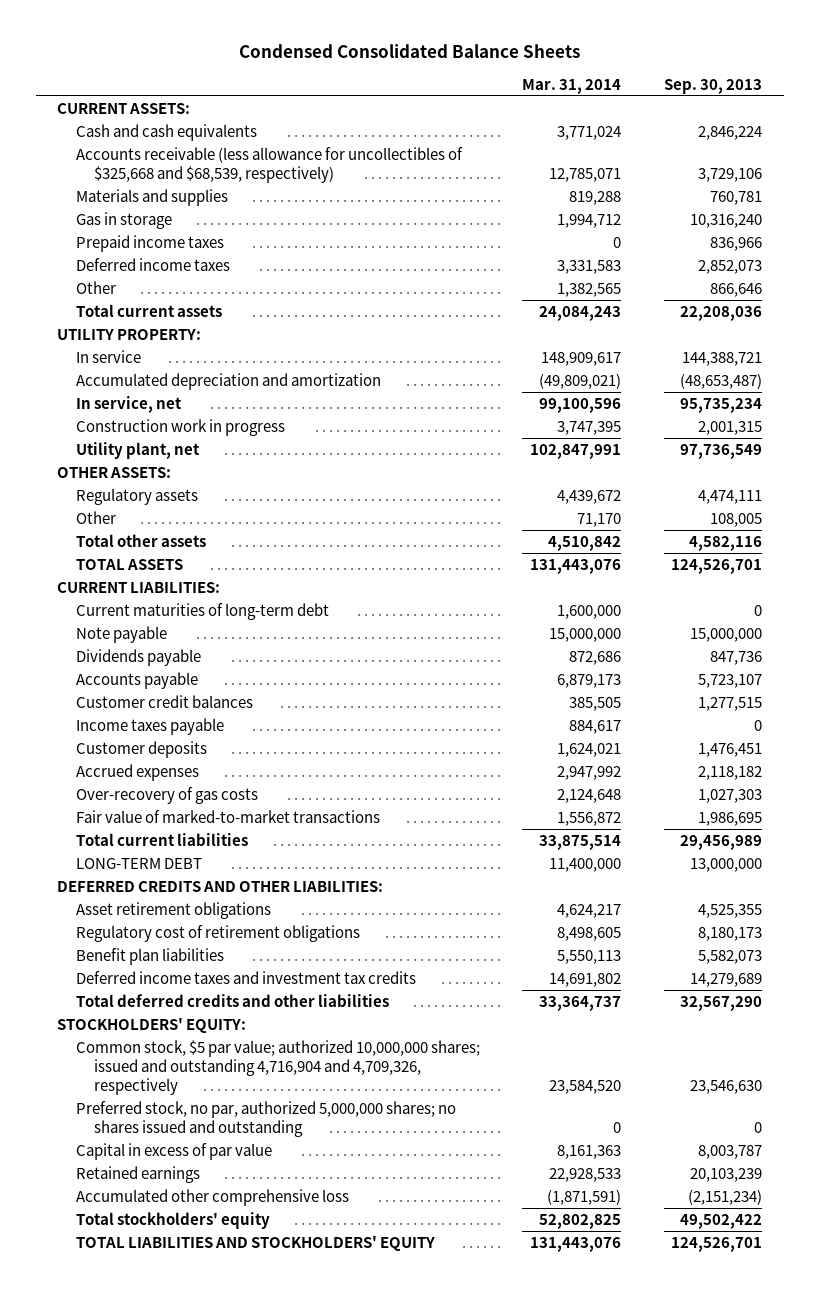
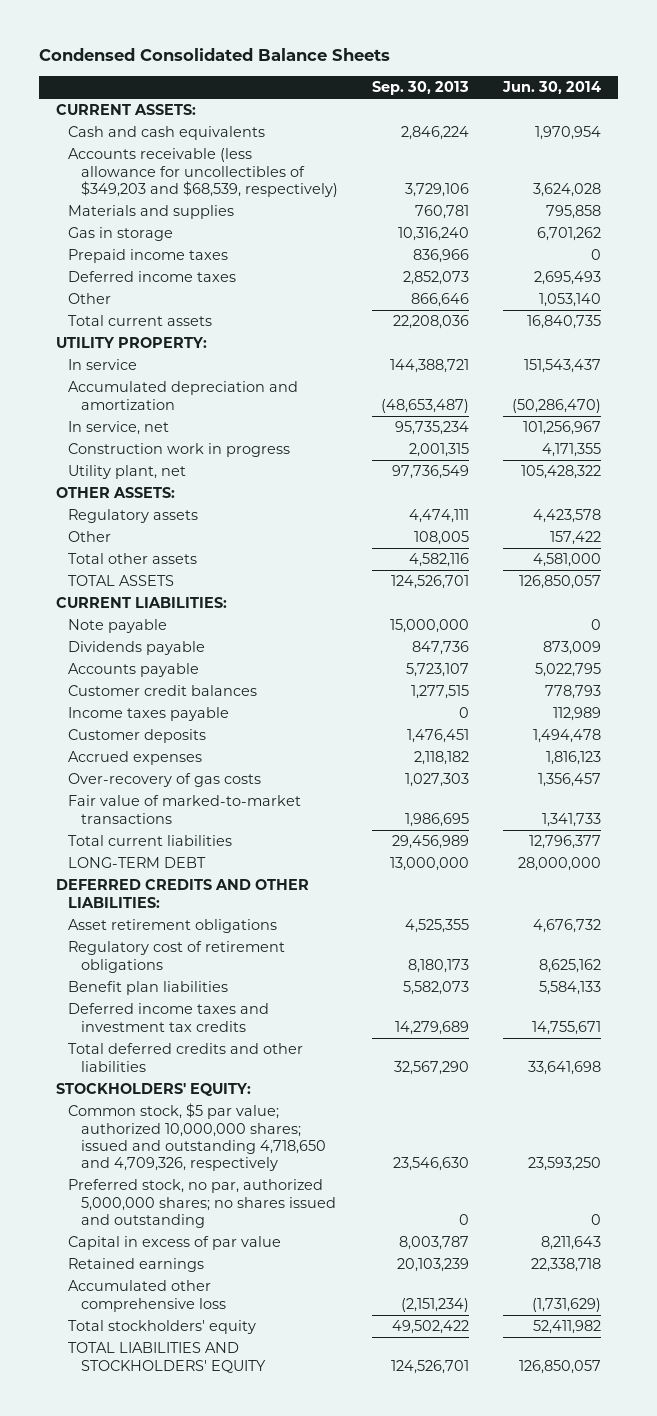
- | Mar. 31, 2014 | Sep. 30, 2013
+ | Sep. 30, 2013 | Jun. 30, 2014
- Accounts receivable (less allowance for uncollectibles of $325,668 and $68,539, respectively) | 12,785,071 | 3,729,106
+ Accounts receivable (less allowance for uncollectibles of $349,203 and $68,539, respectively) | 3,729,106 | 3,624,028
- Current maturities of long-term debt | 1,600,000 | 0
- Common stock, $5 par value; authorized 10,000,000 shares; issued and outstanding 4,716,904 and 4,709,326, respectively | 23,584,520 | 23,546,630
+ Common stock, $5 par value; authorized 10,000,000 shares; issued and outstanding 4,718,650 and 4,709,326, respectively | 23,546,630 | 23,593,250

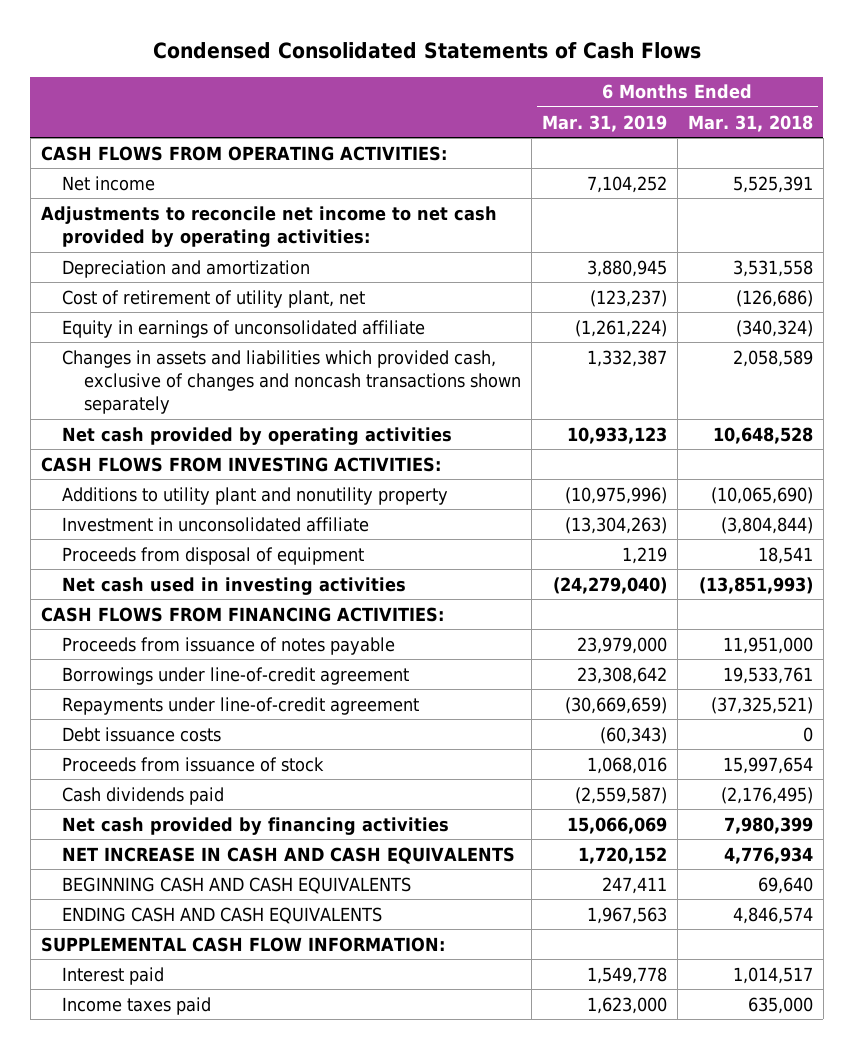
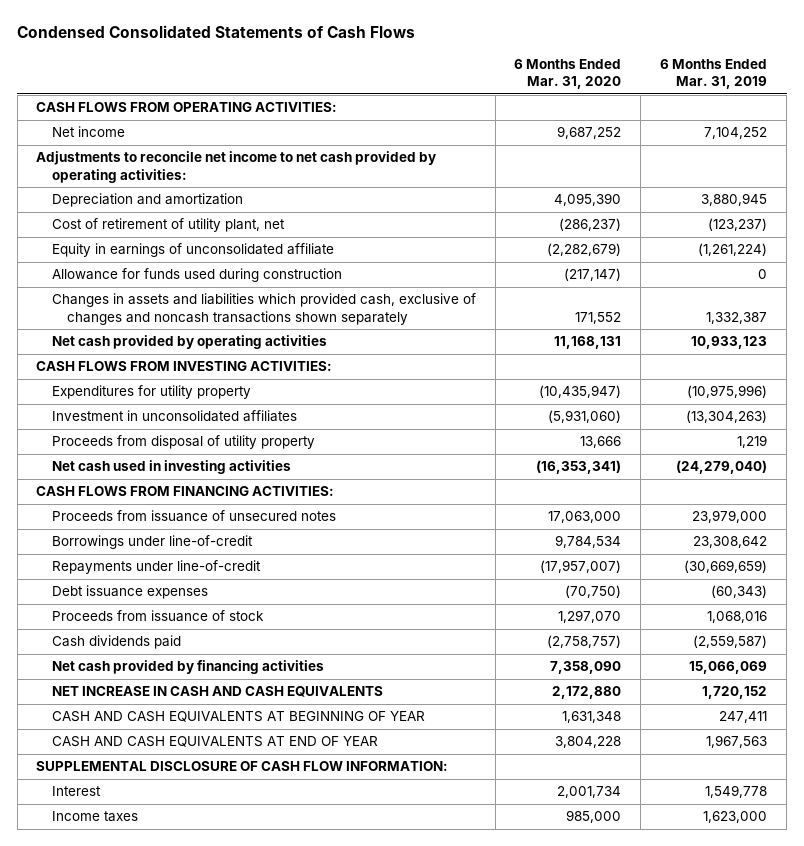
- | 6 Months Ended Mar. 31, 2019 | 6 Months Ended Mar. 31, 2018
+ | 6 Months Ended Mar. 31, 2020 | 6 Months Ended Mar. 31, 2019
+ Allowance for funds used during construction | (217,147) | 0
- Additions to utility plant and nonutility property | (10,975,996) | (10,065,690)
- Investment in unconsolidated affiliate | (13,304,263) | (3,804,844)
- Proceeds from disposal of equipment | 1,219 | 18,541
+ Expenditures for utility property | (10,435,947) | (10,975,996)
+ Investment in unconsolidated affiliates | (5,931,060) | (13,304,263)
+ Proceeds from disposal of utility property | 13,666 | 1,219
- Proceeds from issuance of notes payable | 23,979,000 | 11,951,000
- Borrowings under line-of-credit agreement | 23,308,642 | 19,533,761
- Repayments under line-of-credit agreement | (30,669,659) | (37,325,521)
- Debt issuance costs | (60,343) | 0
+ Proceeds from issuance of unsecured notes | 17,063,000 | 23,979,000
+ Borrowings under line-of-credit | 9,784,534 | 23,308,642
+ Repayments under line-of-credit | (17,957,007) | (30,669,659)
+ Debt issuance expenses | (70,750) | (60,343)
- BEGINNING CASH AND CASH EQUIVALENTS | 247,411 | 69,640
- ENDING CASH AND CASH EQUIVALENTS | 1,967,563 | 4,846,574
- SUPPLEMENTAL CASH FLOW INFORMATION:
- Interest paid | 1,549,778 | 1,014,517
- Income taxes paid | 1,623,000 | 635,000
+ CASH AND CASH EQUIVALENTS AT BEGINNING OF YEAR | 1,631,348 | 247,411
+ CASH AND CASH EQUIVALENTS AT END OF YEAR | 3,804,228 | 1,967,563
+ SUPPLEMENTAL DISCLOSURE OF CASH FLOW INFORMATION:
+ Interest | 2,001,734 | 1,549,778
+ Income taxes | 985,000 | 1,623,000

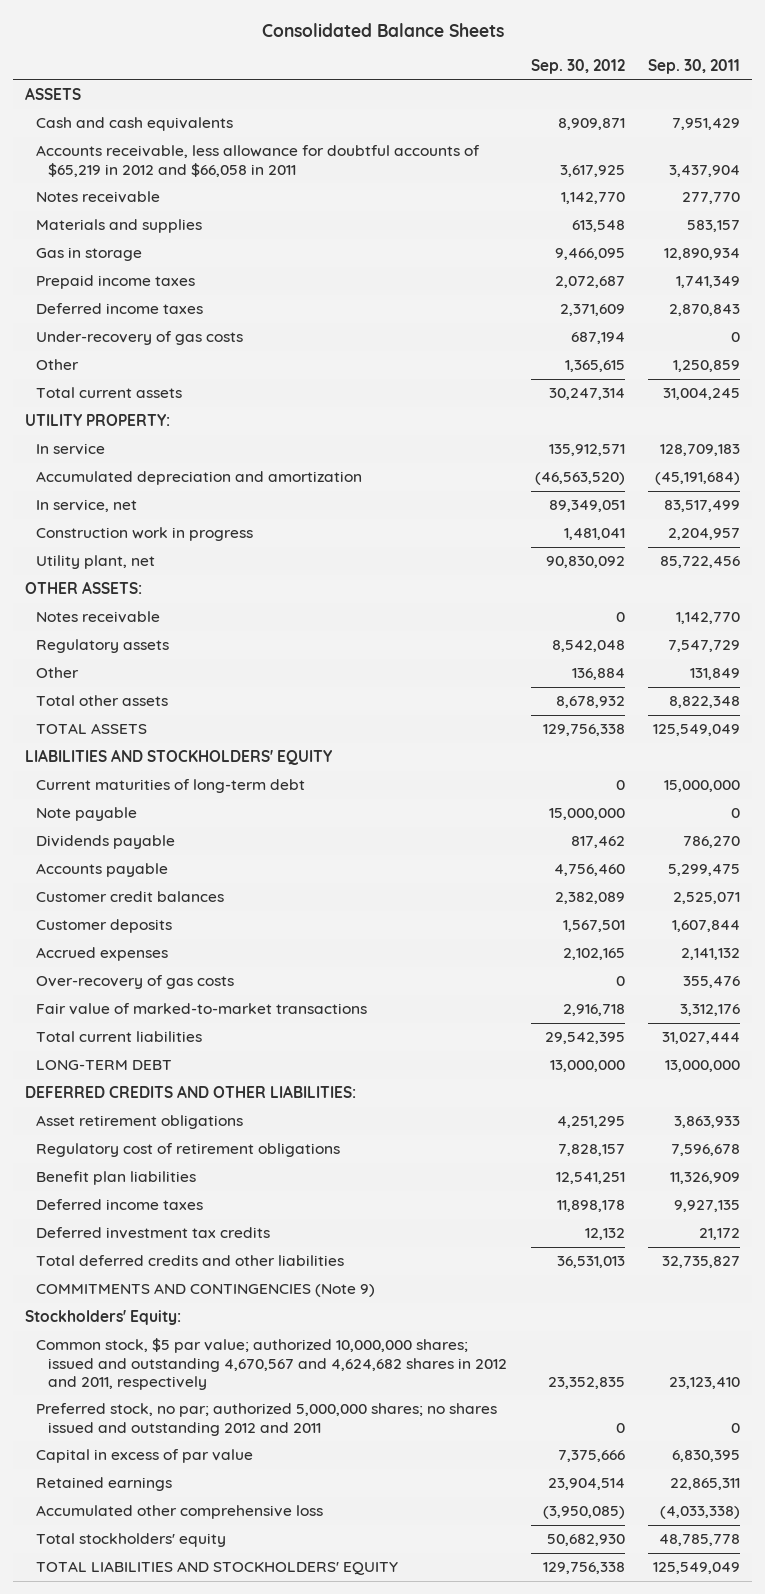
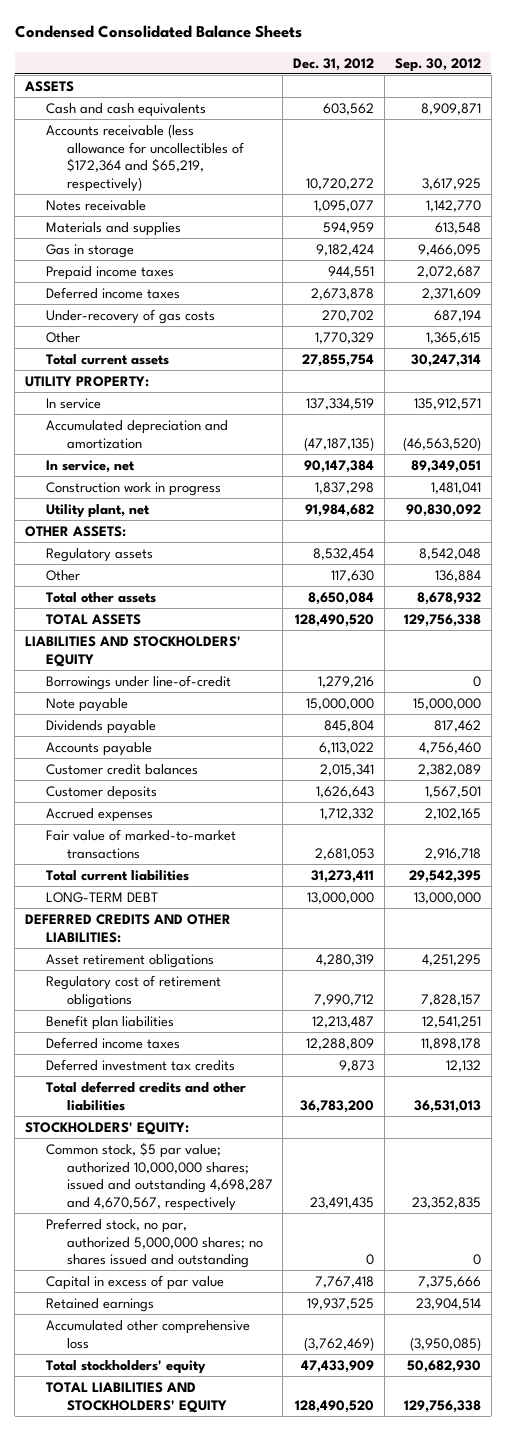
- Consolidated Balance Sheets
+ Condensed Consolidated Balance Sheets
- | Sep. 30, 2012 | Sep. 30, 2011
+ | Dec. 31, 2012 | Sep. 30, 2012
- Accounts receivable, less allowance for doubtful accounts of $65,219 in 2012 and $66,058 in 2011 | 3,617,925 | 3,437,904
+ Accounts receivable (less allowance for uncollectibles of $172,364 and $65,219, respectively) | 10,720,272 | 3,617,925
- Notes receivable | 0 | 1,142,770
- Current maturities of long-term debt | 0 | 15,000,000
+ Borrowings under line-of-credit | 1,279,216 | 0
- Over-recovery of gas costs | 0 | 355,476
- COMMITMENTS AND CONTINGENCIES (Note 9)
- Stockholders' Equity:
- Common stock, $5 par value; authorized 10,000,000 shares; issued and outstanding 4,670,567 and 4,624,682 shares in 2012 and 2011, respectively | 23,352,835 | 23,123,410
- Preferred stock, no par; authorized 5,000,000 shares; no shares issued and outstanding 2012 and 2011 | 0 | 0
+ STOCKHOLDERS' EQUITY:
+ Common stock, $5 par value; authorized 10,000,000 shares; issued and outstanding 4,698,287 and 4,670,567, respectively | 23,491,435 | 23,352,835
+ Preferred stock, no par, authorized 5,000,000 shares; no shares issued and outstanding | 0 | 0

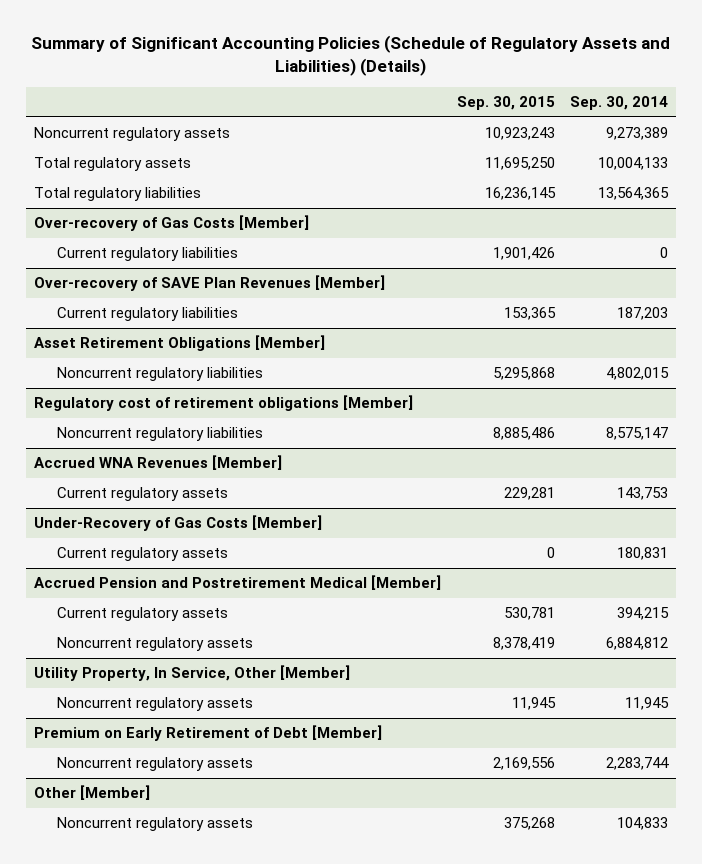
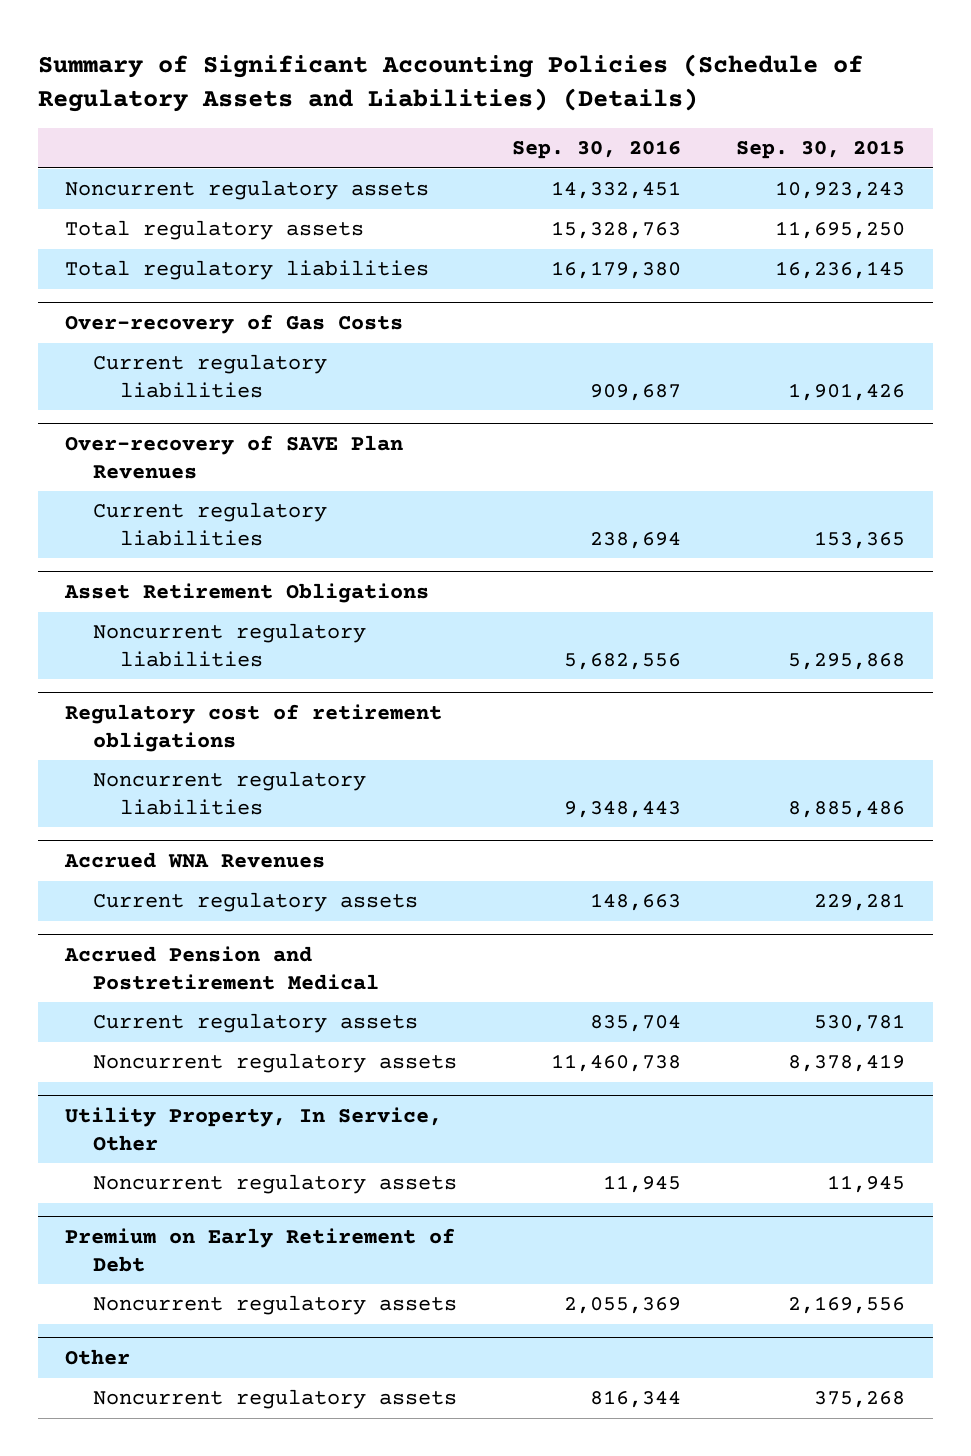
- | Sep. 30, 2015 | Sep. 30, 2014
+ | Sep. 30, 2016 | Sep. 30, 2015
- Over-recovery of Gas Costs [Member]
+ Over-recovery of Gas Costs
- Over-recovery of SAVE Plan Revenues [Member]
+ Over-recovery of SAVE Plan Revenues
- Asset Retirement Obligations [Member]
+ Asset Retirement Obligations
- Regulatory cost of retirement obligations [Member]
+ Regulatory cost of retirement obligations
- Accrued WNA Revenues [Member]
+ Accrued WNA Revenues
- Under-Recovery of Gas Costs [Member]
- Current regulatory assets | 0 | 180,831
- Accrued Pension and Postretirement Medical [Member]
+ Accrued Pension and Postretirement Medical
- Utility Property, In Service, Other [Member]
+ Utility Property, In Service, Other
- Premium on Early Retirement of Debt [Member]
+ Premium on Early Retirement of Debt
- Other [Member]
+ Other

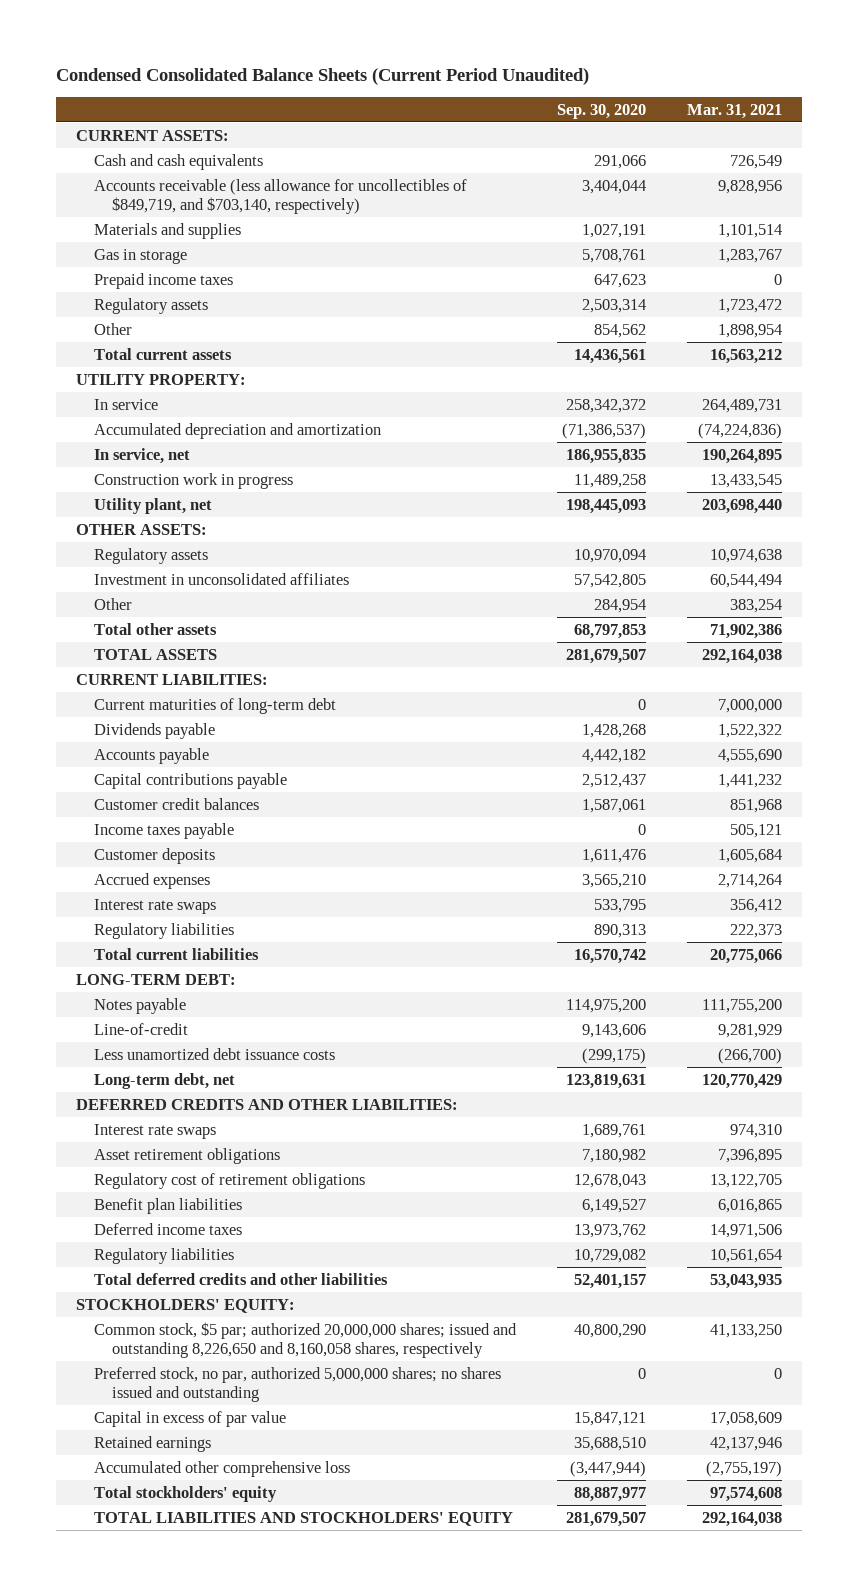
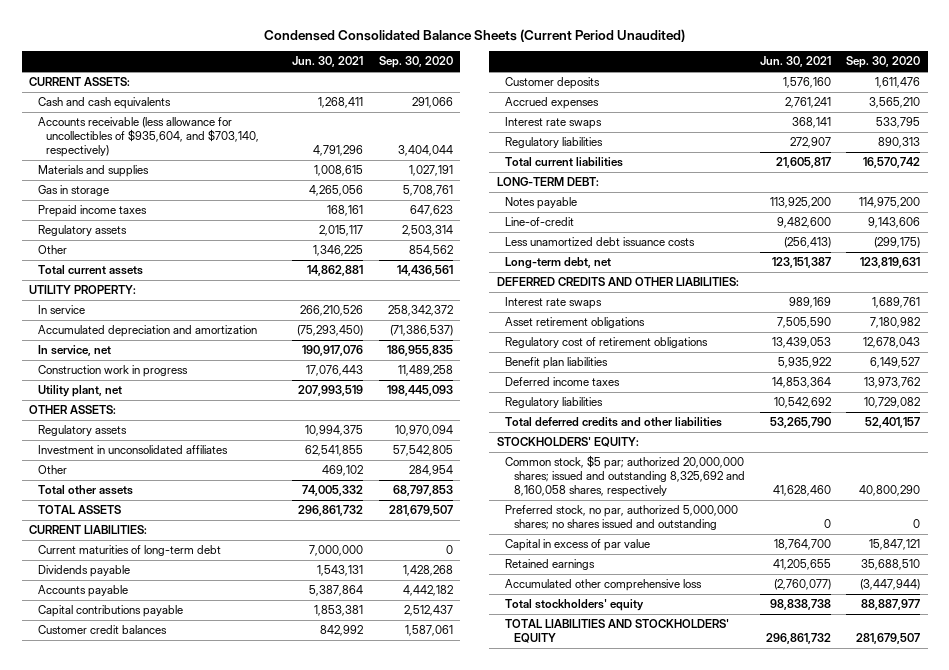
- | Sep. 30, 2020 | Mar. 31, 2021
+ | Jun. 30, 2021 | Sep. 30, 2020
- Accounts receivable (less allowance for uncollectibles of $849,719, and $703,140, respectively) | 3,404,044 | 9,828,956
+ Accounts receivable (less allowance for uncollectibles of $935,604, and $703,140, respectively) | 4,791,296 | 3,404,044
- Income taxes payable | 0 | 505,121
- Common stock, $5 par; authorized 20,000,000 shares; issued and outstanding 8,226,650 and 8,160,058 shares, respectively | 40,800,290 | 41,133,250
+ Common stock, $5 par; authorized 20,000,000 shares; issued and outstanding 8,325,692 and 8,160,058 shares, respectively | 41,628,460 | 40,800,290

